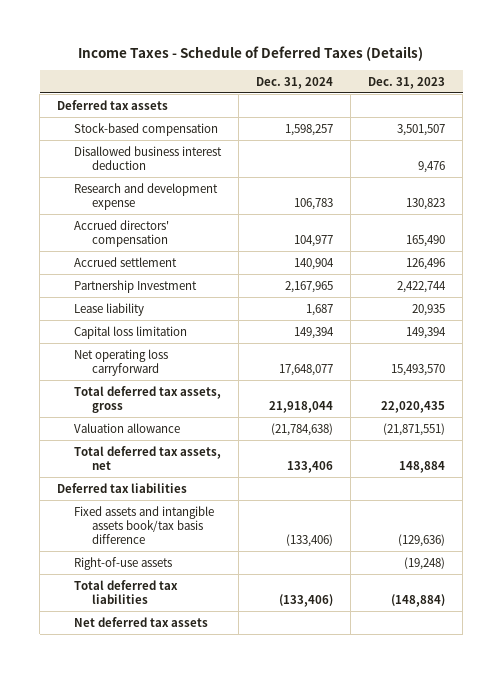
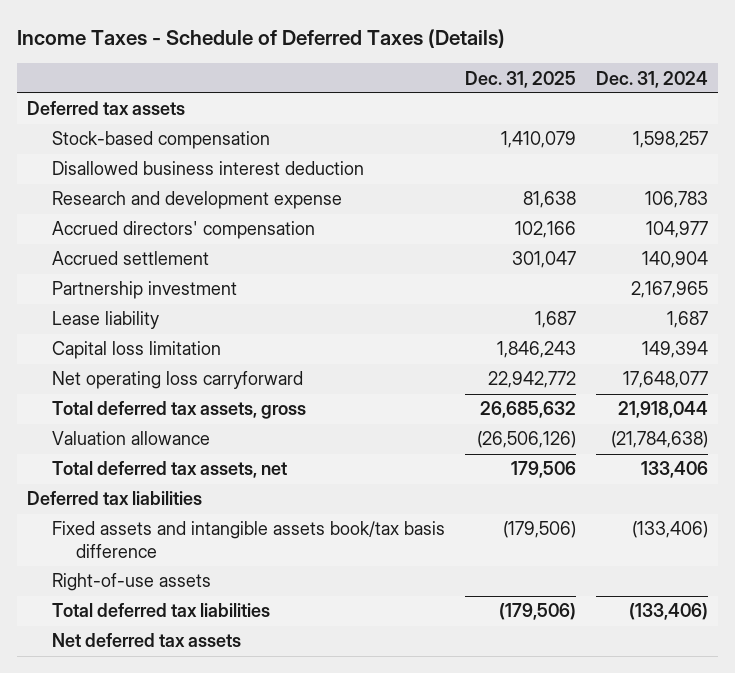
- | Dec. 31, 2024 | Dec. 31, 2023
+ | Dec. 31, 2025 | Dec. 31, 2024
- Partnership Investment | 2,167,965 | 2,422,744
+ Partnership investment | | 2,167,965

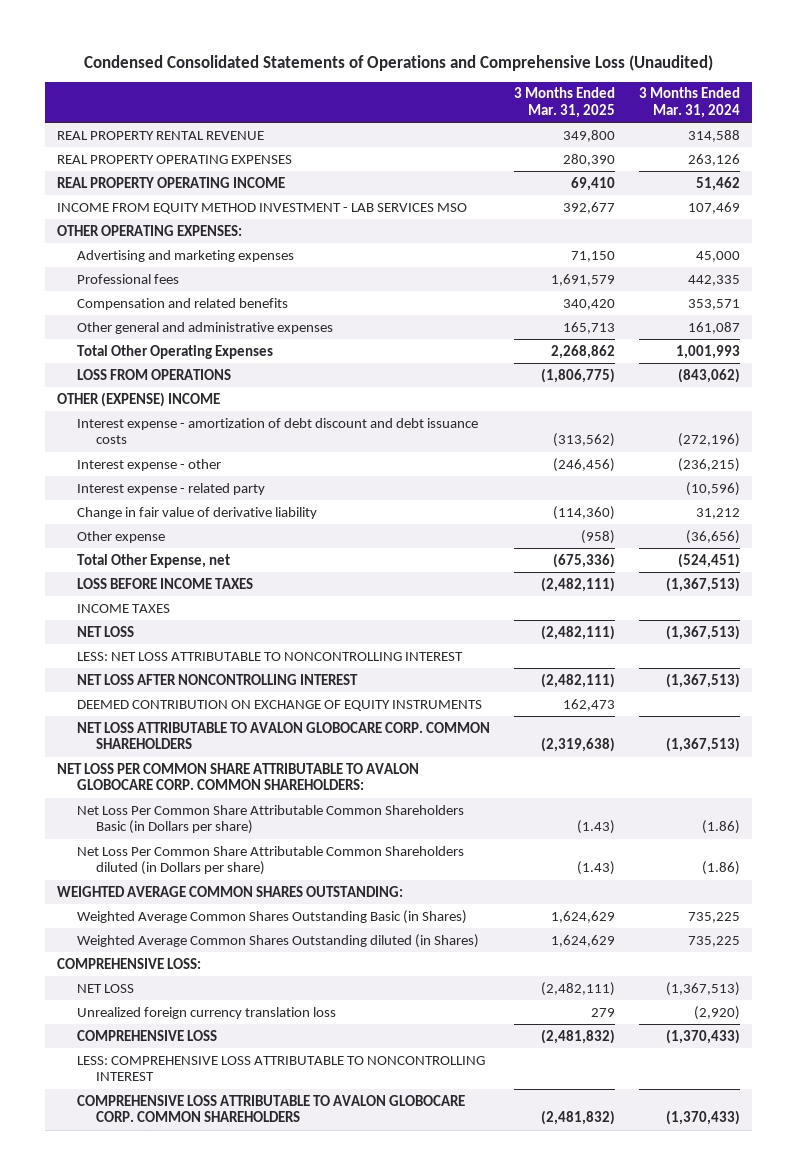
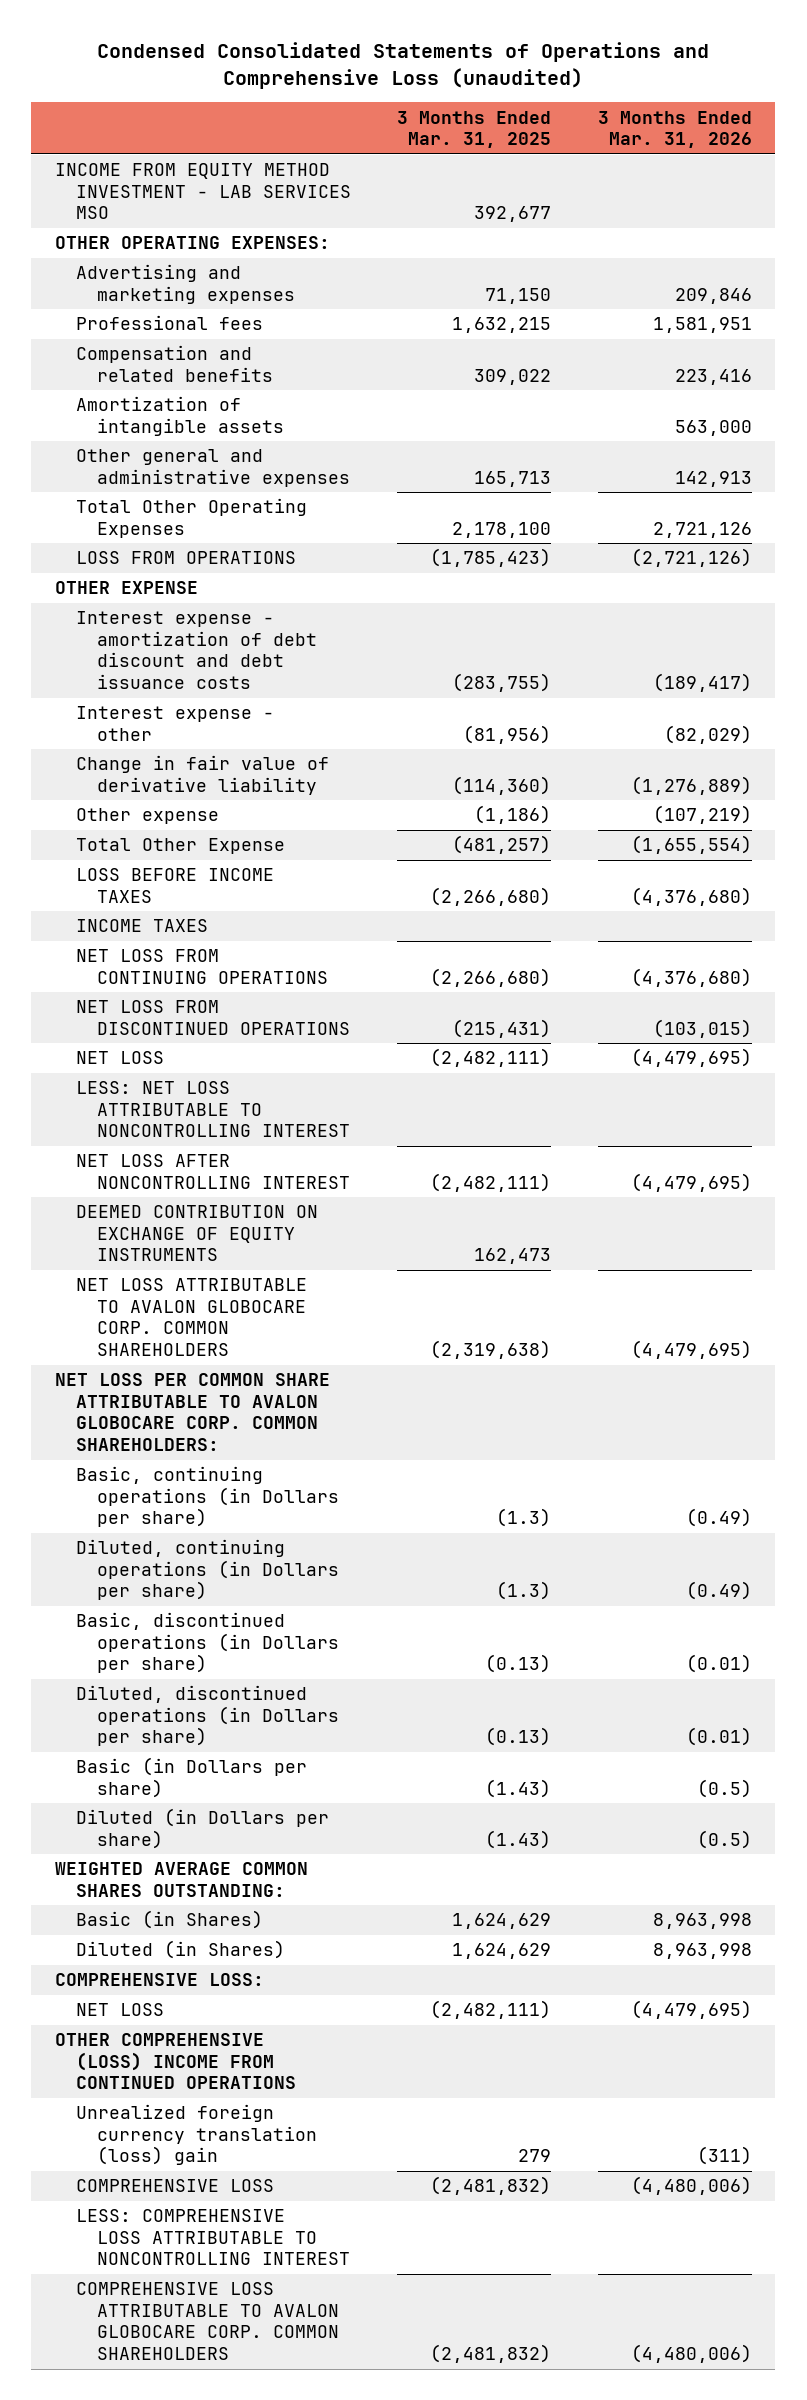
- Condensed Consolidated Statements of Operations and Comprehensive Loss (Unaudited)
+ Condensed Consolidated Statements of Operations and Comprehensive Loss (unaudited)
- | 3 Months Ended Mar. 31, 2025 | 3 Months Ended Mar. 31, 2024
+ | 3 Months Ended Mar. 31, 2025 | 3 Months Ended Mar. 31, 2026
- REAL PROPERTY RENTAL REVENUE | 349,800 | 314,588
- REAL PROPERTY OPERATING EXPENSES | 280,390 | 263,126
- REAL PROPERTY OPERATING INCOME | 69,410 | 51,462
- Professional fees | 1,691,579 | 442,335
- Compensation and related benefits | 340,420 | 353,571
+ Professional fees | 1,632,215 | 1,581,951
+ Compensation and related benefits | 309,022 | 223,416
+ Amortization of intangible assets | | 563,000
- Total Other Operating Expenses | 2,268,862 | 1,001,993
- LOSS FROM OPERATIONS | (1,806,775) | (843,062)
- OTHER (EXPENSE) INCOME
- Interest expense - amortization of debt discount and debt issuance costs | (313,562) | (272,196)
- Interest expense - other | (246,456) | (236,215)
- Interest expense - related party | | (10,596)
+ Total Other Operating Expenses | 2,178,100 | 2,721,126
+ LOSS FROM OPERATIONS | (1,785,423) | (2,721,126)
+ OTHER EXPENSE
+ Interest expense - amortization of debt discount and debt issuance costs | (283,755) | (189,417)
+ Interest expense - other | (81,956) | (82,029)
- Other expense | (958) | (36,656)
- Total Other Expense, net | (675,336) | (524,451)
- LOSS BEFORE INCOME TAXES | (2,482,111) | (1,367,513)
+ Other expense | (1,186) | (107,219)
+ Total Other Expense | (481,257) | (1,655,554)
+ LOSS BEFORE INCOME TAXES | (2,266,680) | (4,376,680)
+ NET LOSS FROM CONTINUING OPERATIONS | (2,266,680) | (4,376,680)
+ NET LOSS FROM DISCONTINUED OPERATIONS | (215,431) | (103,015)
- Net Loss Per Common Share Attributable Common Shareholders Basic (in Dollars per share) | (1.43) | (1.86)
- Net Loss Per Common Share Attributable Common Shareholders diluted (in Dollars per share) | (1.43) | (1.86)
+ Basic, continuing operations (in Dollars per share) | (1.3) | (0.49)
+ Diluted, continuing operations (in Dollars per share) | (1.3) | (0.49)
+ Basic, discontinued operations (in Dollars per share) | (0.13) | (0.01)
+ Diluted, discontinued operations (in Dollars per share) | (0.13) | (0.01)
+ Basic (in Dollars per share) | (1.43) | (0.5)
+ Diluted (in Dollars per share) | (1.43) | (0.5)
- Weighted Average Common Shares Outstanding Basic (in Shares) | 1,624,629 | 735,225
- Weighted Average Common Shares Outstanding diluted (in Shares) | 1,624,629 | 735,225
+ Basic (in Shares) | 1,624,629 | 8,963,998
+ Diluted (in Shares) | 1,624,629 | 8,963,998
- Unrealized foreign currency translation loss | 279 | (2,920)
+ OTHER COMPREHENSIVE (LOSS) INCOME FROM CONTINUED OPERATIONS
+ Unrealized foreign currency translation (loss) gain | 279 | (311)

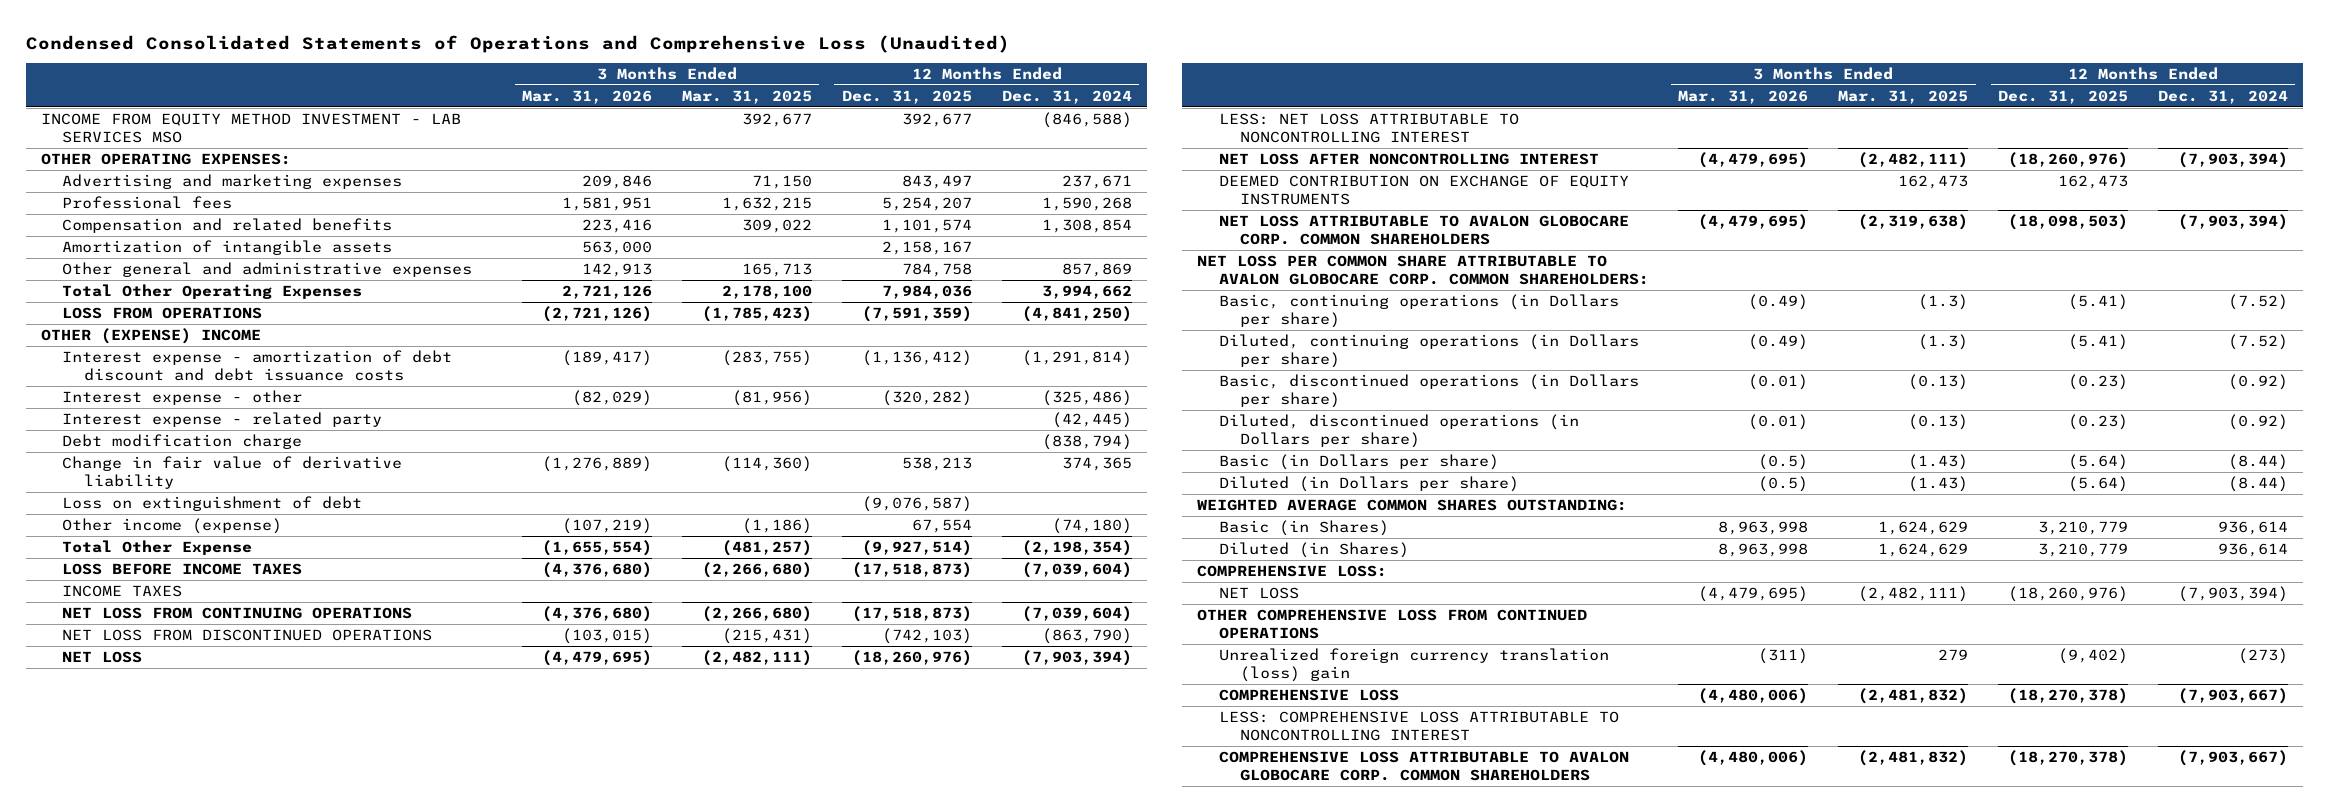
- Condensed Consolidated Statements of Operations and Comprehensive Loss (unaudited)
+ Condensed Consolidated Statements of Operations and Comprehensive Loss (Unaudited)
- | 3 Months Ended Mar. 31, 2025 | 3 Months Ended Mar. 31, 2026
+ | 3 Months Ended Mar. 31, 2026 | 3 Months Ended Mar. 31, 2025 | 12 Months Ended Dec. 31, 2025 | 12 Months Ended Dec. 31, 2024
- OTHER EXPENSE
+ OTHER (EXPENSE) INCOME
+ Interest expense - related party | | | | (42,445)
+ Debt modification charge | | | | (838,794)
- Other expense | (1,186) | (107,219)
+ Loss on extinguishment of debt | | | (9,076,587) |
+ Other income (expense) | (107,219) | (1,186) | 67,554 | (74,180)
- OTHER COMPREHENSIVE (LOSS) INCOME FROM CONTINUED OPERATIONS
+ OTHER COMPREHENSIVE LOSS FROM CONTINUED OPERATIONS

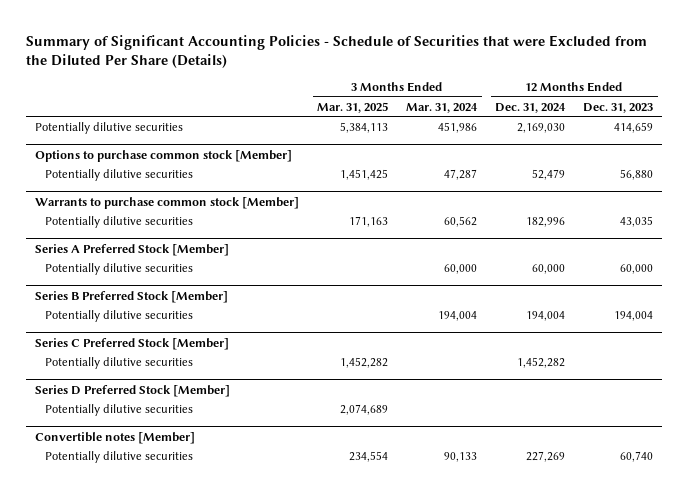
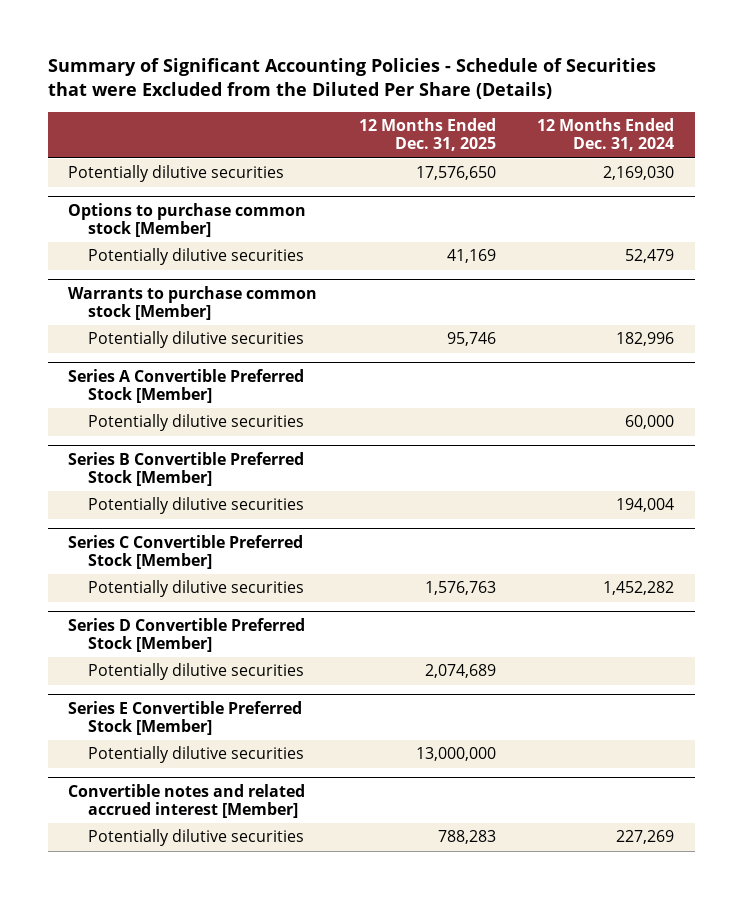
- | 3 Months Ended Mar. 31, 2025 | 3 Months Ended Mar. 31, 2024 | 12 Months Ended Dec. 31, 2024 | 12 Months Ended Dec. 31, 2023
+ | 12 Months Ended Dec. 31, 2025 | 12 Months Ended Dec. 31, 2024
- Series A Preferred Stock [Member]
+ Series A Convertible Preferred Stock [Member]
- Series B Preferred Stock [Member]
+ Series B Convertible Preferred Stock [Member]
- Series C Preferred Stock [Member]
+ Series C Convertible Preferred Stock [Member]
- Series D Preferred Stock [Member]
+ Series D Convertible Preferred Stock [Member]
- Convertible notes [Member]
+ Series E Convertible Preferred Stock [Member]
+ Potentially dilutive securities | 13,000,000 |
+ Convertible notes and related accrued interest [Member]

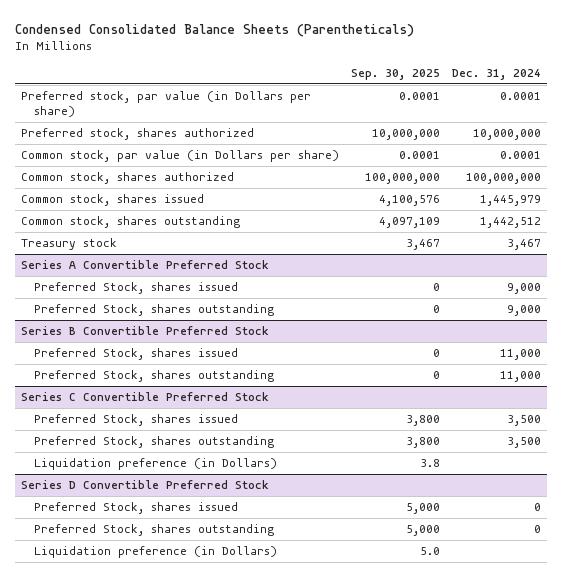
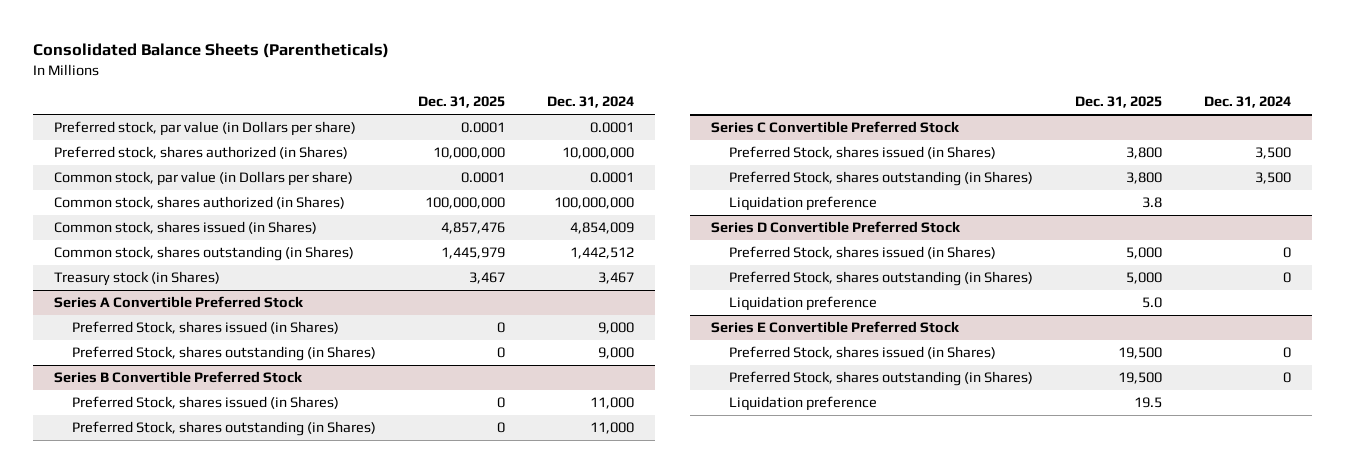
- Condensed Consolidated Balance Sheets (Parentheticals)
+ Consolidated Balance Sheets (Parentheticals)
- | Sep. 30, 2025 | Dec. 31, 2024
+ | Dec. 31, 2025 | Dec. 31, 2024
- Preferred stock, shares authorized | 10,000,000 | 10,000,000
+ Preferred stock, shares authorized (in Shares) | 10,000,000 | 10,000,000
- Common stock, shares authorized | 100,000,000 | 100,000,000
- Common stock, shares issued | 4,100,576 | 1,445,979
- Common stock, shares outstanding | 4,097,109 | 1,442,512
- Treasury stock | 3,467 | 3,467
+ Common stock, shares authorized (in Shares) | 100,000,000 | 100,000,000
+ Common stock, shares issued (in Shares) | 4,857,476 | 4,854,009
+ Common stock, shares outstanding (in Shares) | 1,445,979 | 1,442,512
+ Treasury stock (in Shares) | 3,467 | 3,467
@ Series A Convertible Preferred Stock
- Preferred Stock, shares issued | 0 | 9,000
- Preferred Stock, shares outstanding | 0 | 9,000
+ Preferred Stock, shares issued (in Shares) | 0 | 9,000
+ Preferred Stock, shares outstanding (in Shares) | 0 | 9,000
@ Series B Convertible Preferred Stock
- Preferred Stock, shares issued | 0 | 11,000
- Preferred Stock, shares outstanding | 0 | 11,000
+ Preferred Stock, shares issued (in Shares) | 0 | 11,000
+ Preferred Stock, shares outstanding (in Shares) | 0 | 11,000
@ Series C Convertible Preferred Stock
- Preferred Stock, shares issued | 3,800 | 3,500
- Preferred Stock, shares outstanding | 3,800 | 3,500
- Liquidation preference (in Dollars) | 3.8 |
+ Preferred Stock, shares issued (in Shares) | 3,800 | 3,500
+ Preferred Stock, shares outstanding (in Shares) | 3,800 | 3,500
+ Liquidation preference | 3.8 |
@ Series D Convertible Preferred Stock
- Preferred Stock, shares issued | 5,000 | 0
- Preferred Stock, shares outstanding | 5,000 | 0
- Liquidation preference (in Dollars) | 5.0 |
+ Preferred Stock, shares issued (in Shares) | 5,000 | 0
+ Preferred Stock, shares outstanding (in Shares) | 5,000 | 0
+ Liquidation preference | 5.0 |
+ Series E Convertible Preferred Stock
+ Preferred Stock, shares issued (in Shares) | 19,500 | 0
+ Preferred Stock, shares outstanding (in Shares) | 19,500 | 0
+ Liquidation preference | 19.5 |

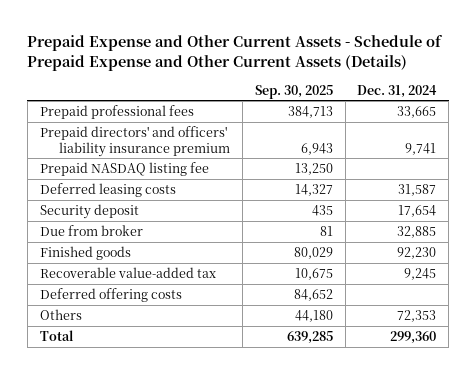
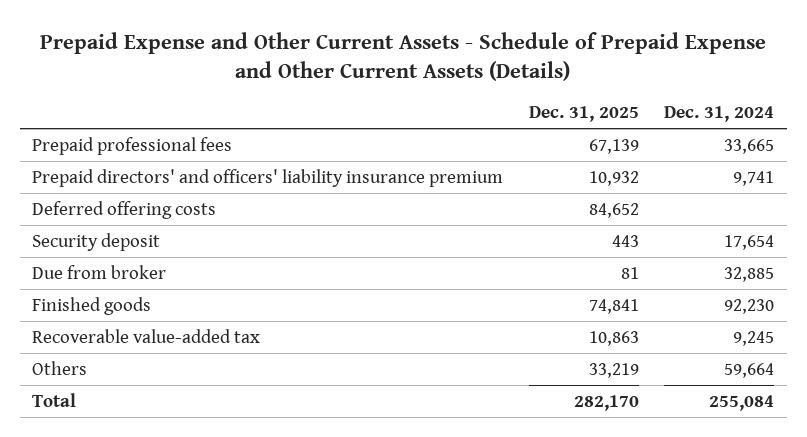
- | Sep. 30, 2025 | Dec. 31, 2024
+ | Dec. 31, 2025 | Dec. 31, 2024
- Prepaid NASDAQ listing fee | 13,250 |
- Deferred leasing costs | 14,327 | 31,587
moved up: Deferred offering costs | 84,652 |
- Others | 44,180 | 72,353
- Total | 639,285 | 299,360
+ Others | 33,219 | 59,664
+ Total | 282,170 | 255,084

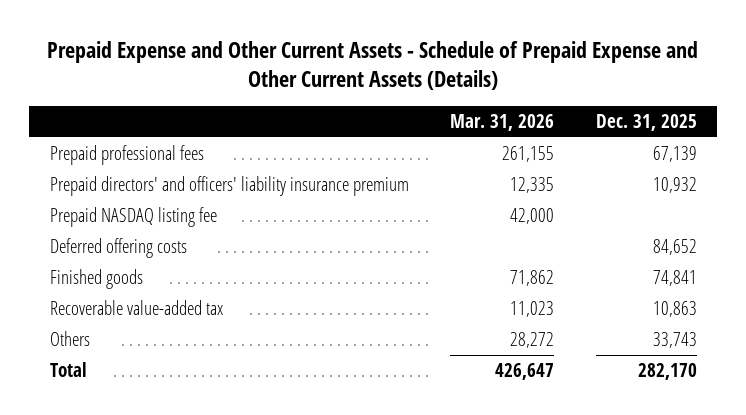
- | Dec. 31, 2025 | Dec. 31, 2024
+ | Mar. 31, 2026 | Dec. 31, 2025
+ Prepaid NASDAQ listing fee | 42,000 |
- Security deposit | 443 | 17,654
- Due from broker | 81 | 32,885
- Others | 33,219 | 59,664
+ Others | 28,272 | 33,743

